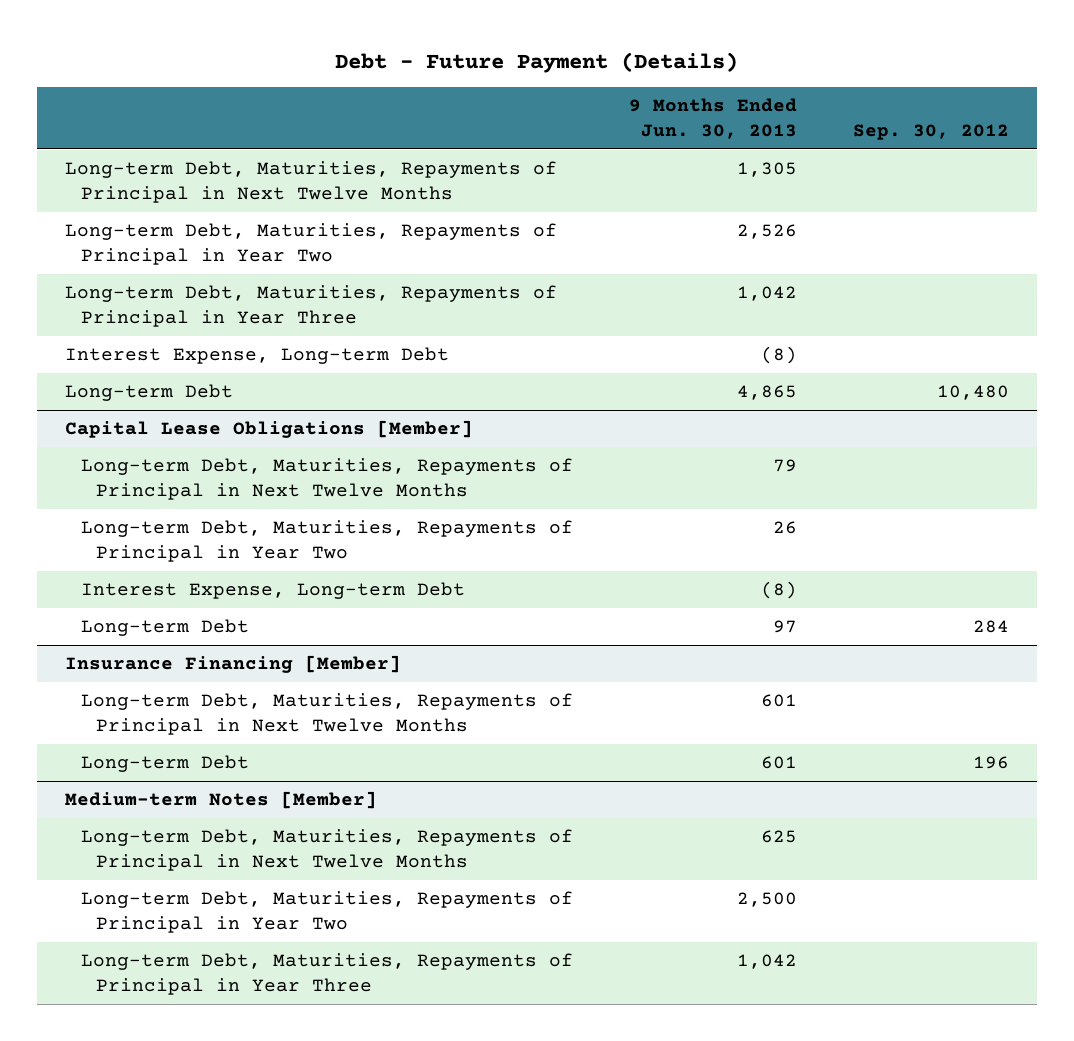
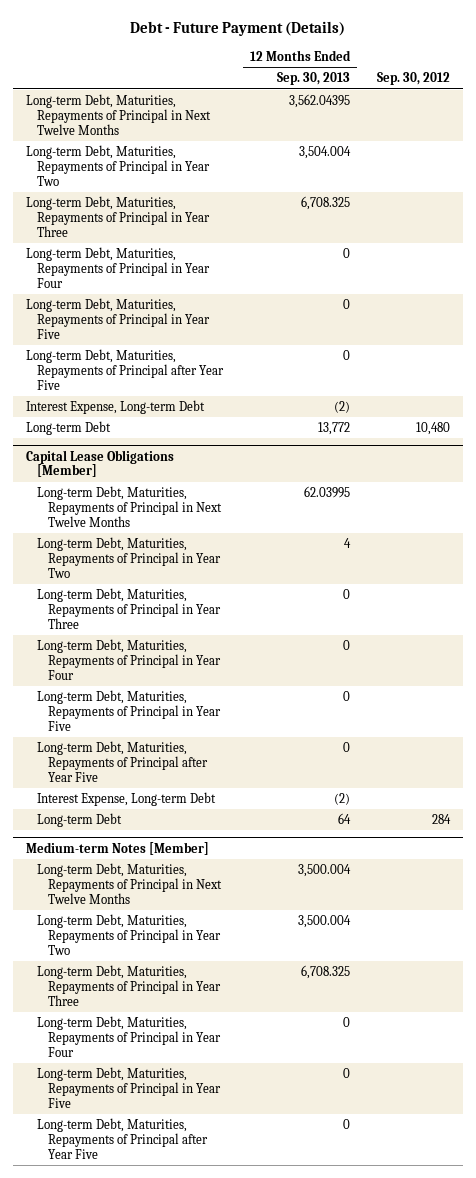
- | 9 Months Ended Jun. 30, 2013 | Sep. 30, 2012
+ | 12 Months Ended Sep. 30, 2013 | Sep. 30, 2012
+ Long-term Debt, Maturities, Repayments of Principal in Year Four | 0 |
+ Long-term Debt, Maturities, Repayments of Principal in Year Five | 0 |
+ Long-term Debt, Maturities, Repayments of Principal after Year Five | 0 |
@ Capital Lease Obligations [Member]
+ Long-term Debt, Maturities, Repayments of Principal in Year Three | 0 |
+ Long-term Debt, Maturities, Repayments of Principal in Year Four | 0 |
+ Long-term Debt, Maturities, Repayments of Principal in Year Five | 0 |
+ Long-term Debt, Maturities, Repayments of Principal after Year Five | 0 |
- Insurance Financing [Member]
- Long-term Debt, Maturities, Repayments of Principal in Next Twelve Months | 601 |
- Long-term Debt | 601 | 196
@ Medium-term Notes [Member]
+ Long-term Debt, Maturities, Repayments of Principal in Year Four | 0 |
+ Long-term Debt, Maturities, Repayments of Principal in Year Five | 0 |
+ Long-term Debt, Maturities, Repayments of Principal after Year Five | 0 |

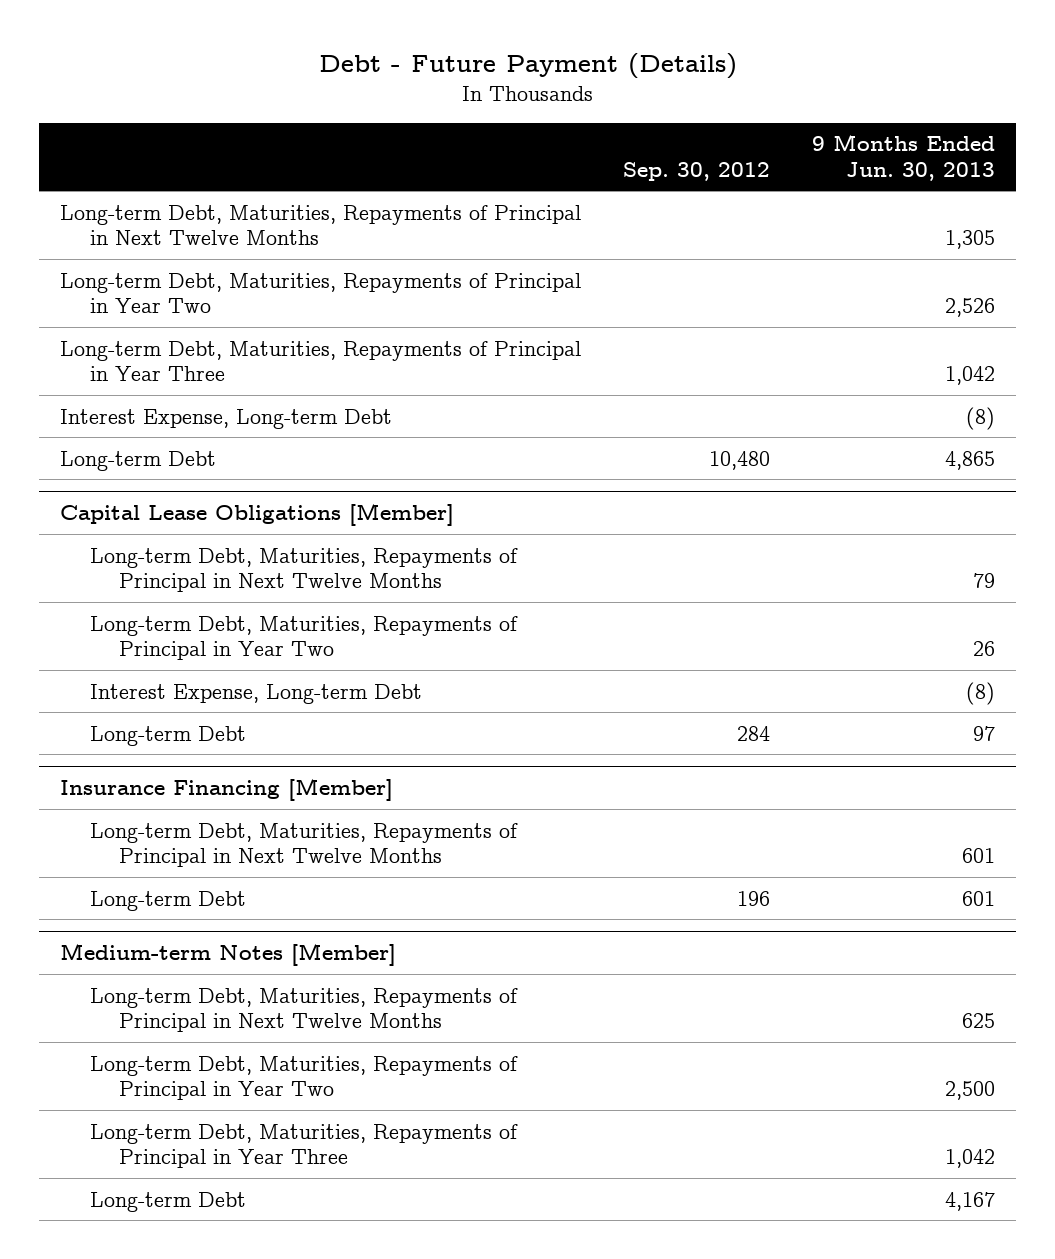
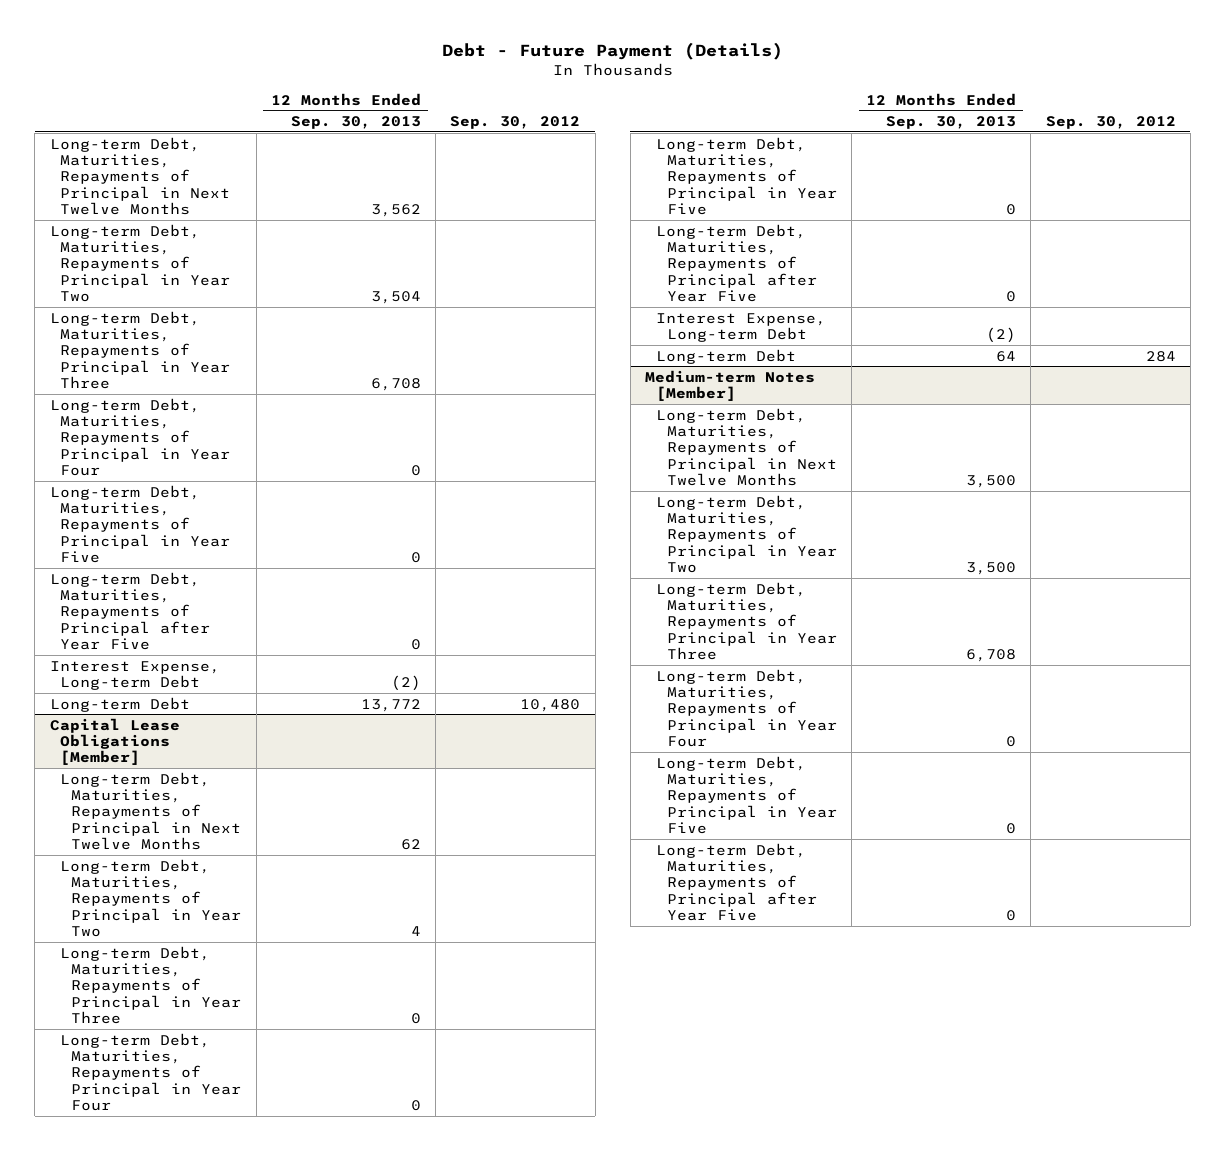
- | Sep. 30, 2012 | 9 Months Ended Jun. 30, 2013
+ | 12 Months Ended Sep. 30, 2013 | Sep. 30, 2012
+ Long-term Debt, Maturities, Repayments of Principal in Year Four | 0 |
+ Long-term Debt, Maturities, Repayments of Principal in Year Five | 0 |
+ Long-term Debt, Maturities, Repayments of Principal after Year Five | 0 |
@ Capital Lease Obligations [Member]
+ Long-term Debt, Maturities, Repayments of Principal in Year Three | 0 |
+ Long-term Debt, Maturities, Repayments of Principal in Year Four | 0 |
+ Long-term Debt, Maturities, Repayments of Principal in Year Five | 0 |
+ Long-term Debt, Maturities, Repayments of Principal after Year Five | 0 |
- Insurance Financing [Member]
- Long-term Debt, Maturities, Repayments of Principal in Next Twelve Months | | 601
- Long-term Debt | 196 | 601
@ Medium-term Notes [Member]
- Long-term Debt | | 4,167
+ Long-term Debt, Maturities, Repayments of Principal in Year Four | 0 |
+ Long-term Debt, Maturities, Repayments of Principal in Year Five | 0 |
+ Long-term Debt, Maturities, Repayments of Principal after Year Five | 0 |

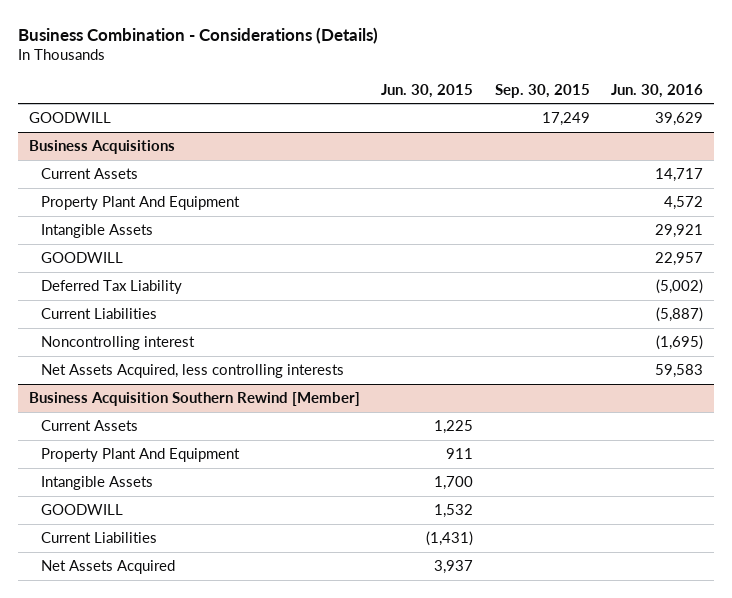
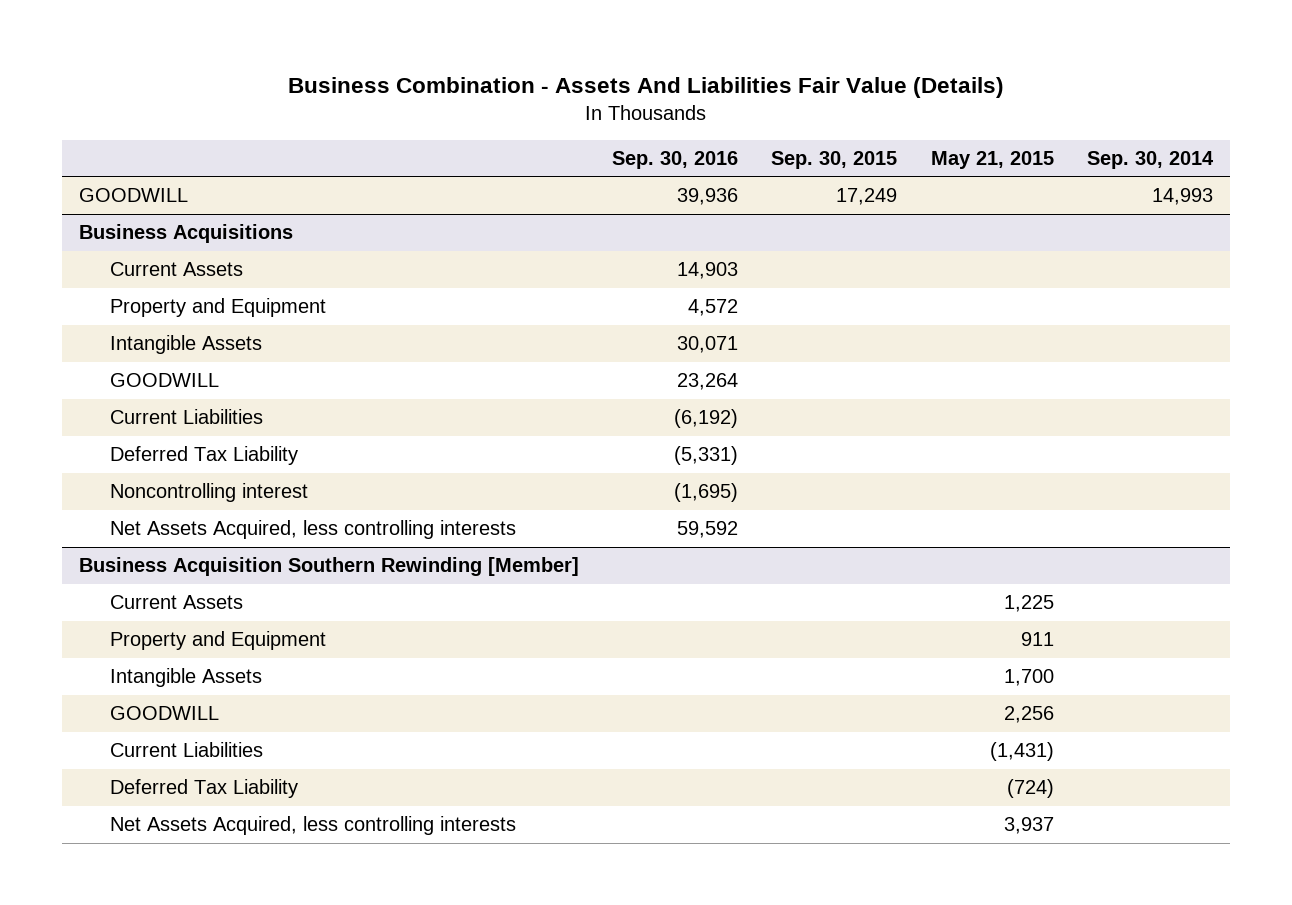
- Business Combination - Considerations (Details)
+ Business Combination - Assets And Liabilities Fair Value (Details)
- | Jun. 30, 2015 | Sep. 30, 2015 | Jun. 30, 2016
+ | Sep. 30, 2016 | Sep. 30, 2015 | May 21, 2015 | Sep. 30, 2014
@ Business Acquisitions
- Property Plant And Equipment | | | 4,572
+ Property and Equipment | 4,572 | | |
moved down: Deferred Tax Liability | (5,331) | | |
- Business Acquisition Southern Rewind [Member]
- Current Assets | 1,225 | |
- Property Plant And Equipment | 911 | |
- Intangible Assets | 1,700 | |
- GOODWILL | 1,532 | |
- Current Liabilities | (1,431) | |
- Net Assets Acquired | 3,937 | |
+ Business Acquisition Southern Rewinding [Member]
+ Current Assets | | | 1,225 |
+ Property and Equipment | | | 911 |
+ Intangible Assets | | | 1,700 |
+ GOODWILL | | | 2,256 |
+ Current Liabilities | | | (1,431) |
+ Deferred Tax Liability | | | (724) |
+ Net Assets Acquired, less controlling interests | | | 3,937 |

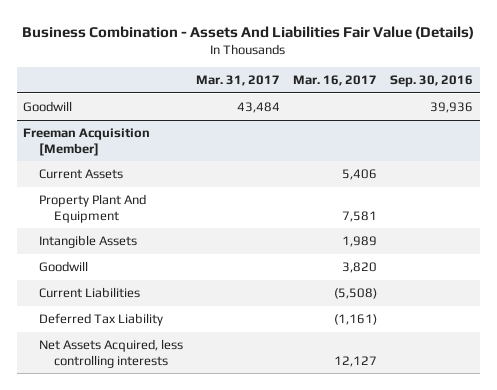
- | Sep. 30, 2016 | Sep. 30, 2015 | May 21, 2015 | Sep. 30, 2014
+ | Mar. 31, 2017 | Mar. 16, 2017 | Sep. 30, 2016
- GOODWILL | 39,936 | 17,249 | | 14,993
- Business Acquisitions
- Current Assets | 14,903 | | |
- Property and Equipment | 4,572 | | |
- Intangible Assets | 30,071 | | |
- GOODWILL | 23,264 | | |
- Current Liabilities | (6,192) | | |
- Deferred Tax Liability | (5,331) | | |
- Noncontrolling interest | (1,695) | | |
- Net Assets Acquired, less controlling interests | 59,592 | | |
- Business Acquisition Southern Rewinding [Member]
- Current Assets | | | 1,225 |
- Property and Equipment | | | 911 |
- Intangible Assets | | | 1,700 |
- GOODWILL | | | 2,256 |
- Current Liabilities | | | (1,431) |
- Deferred Tax Liability | | | (724) |
- Net Assets Acquired, less controlling interests | | | 3,937 |
+ Goodwill | 43,484 | | 39,936
+ Freeman Acquisition [Member]
+ Current Assets | | 5,406 |
+ Property Plant And Equipment | | 7,581 |
+ Intangible Assets | | 1,989 |
+ Goodwill | | 3,820 |
+ Current Liabilities | | (5,508) |
+ Deferred Tax Liability | | (1,161) |
+ Net Assets Acquired, less controlling interests | | 12,127 |

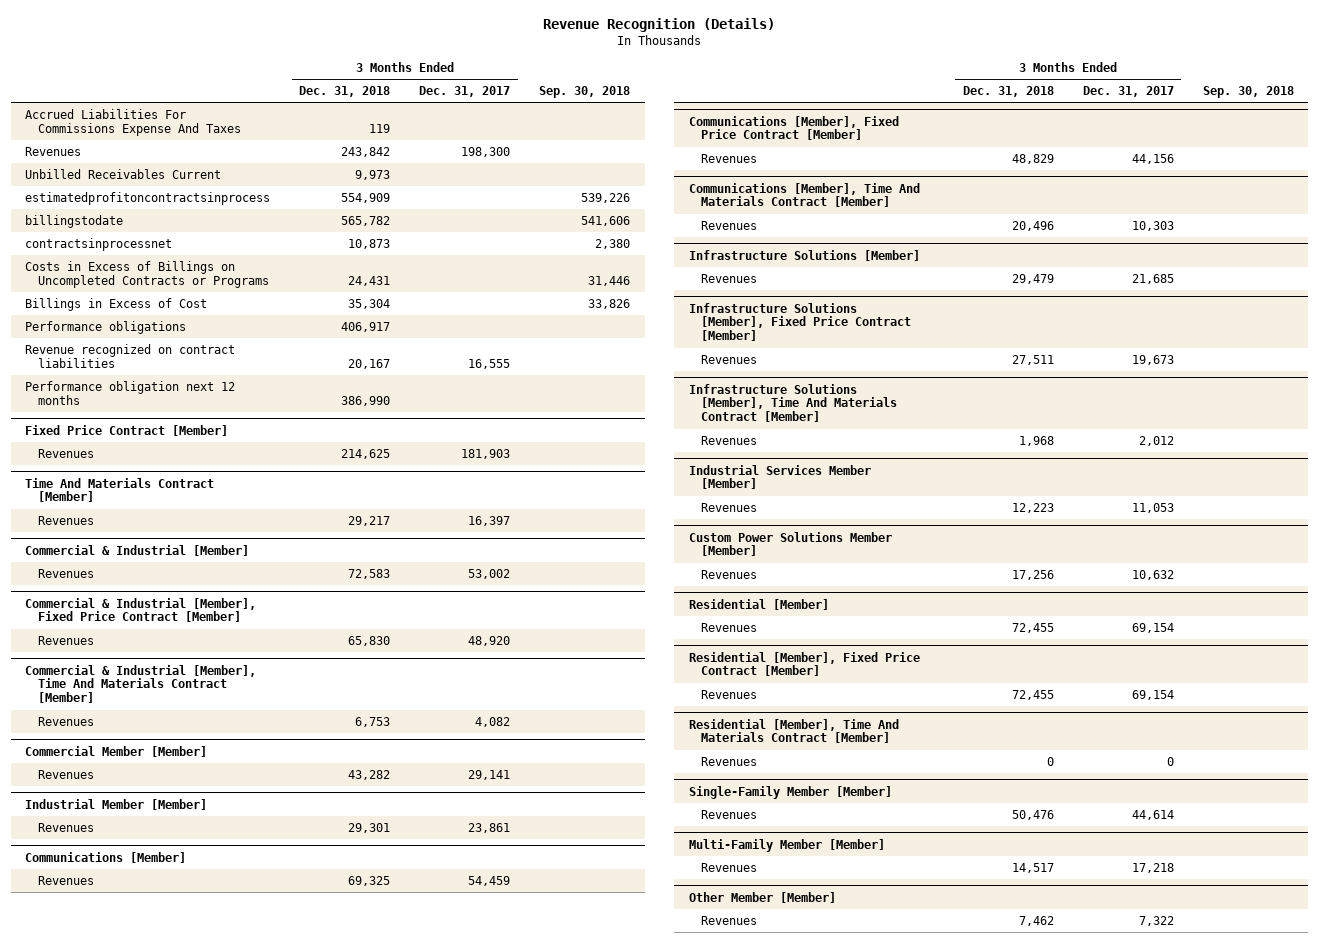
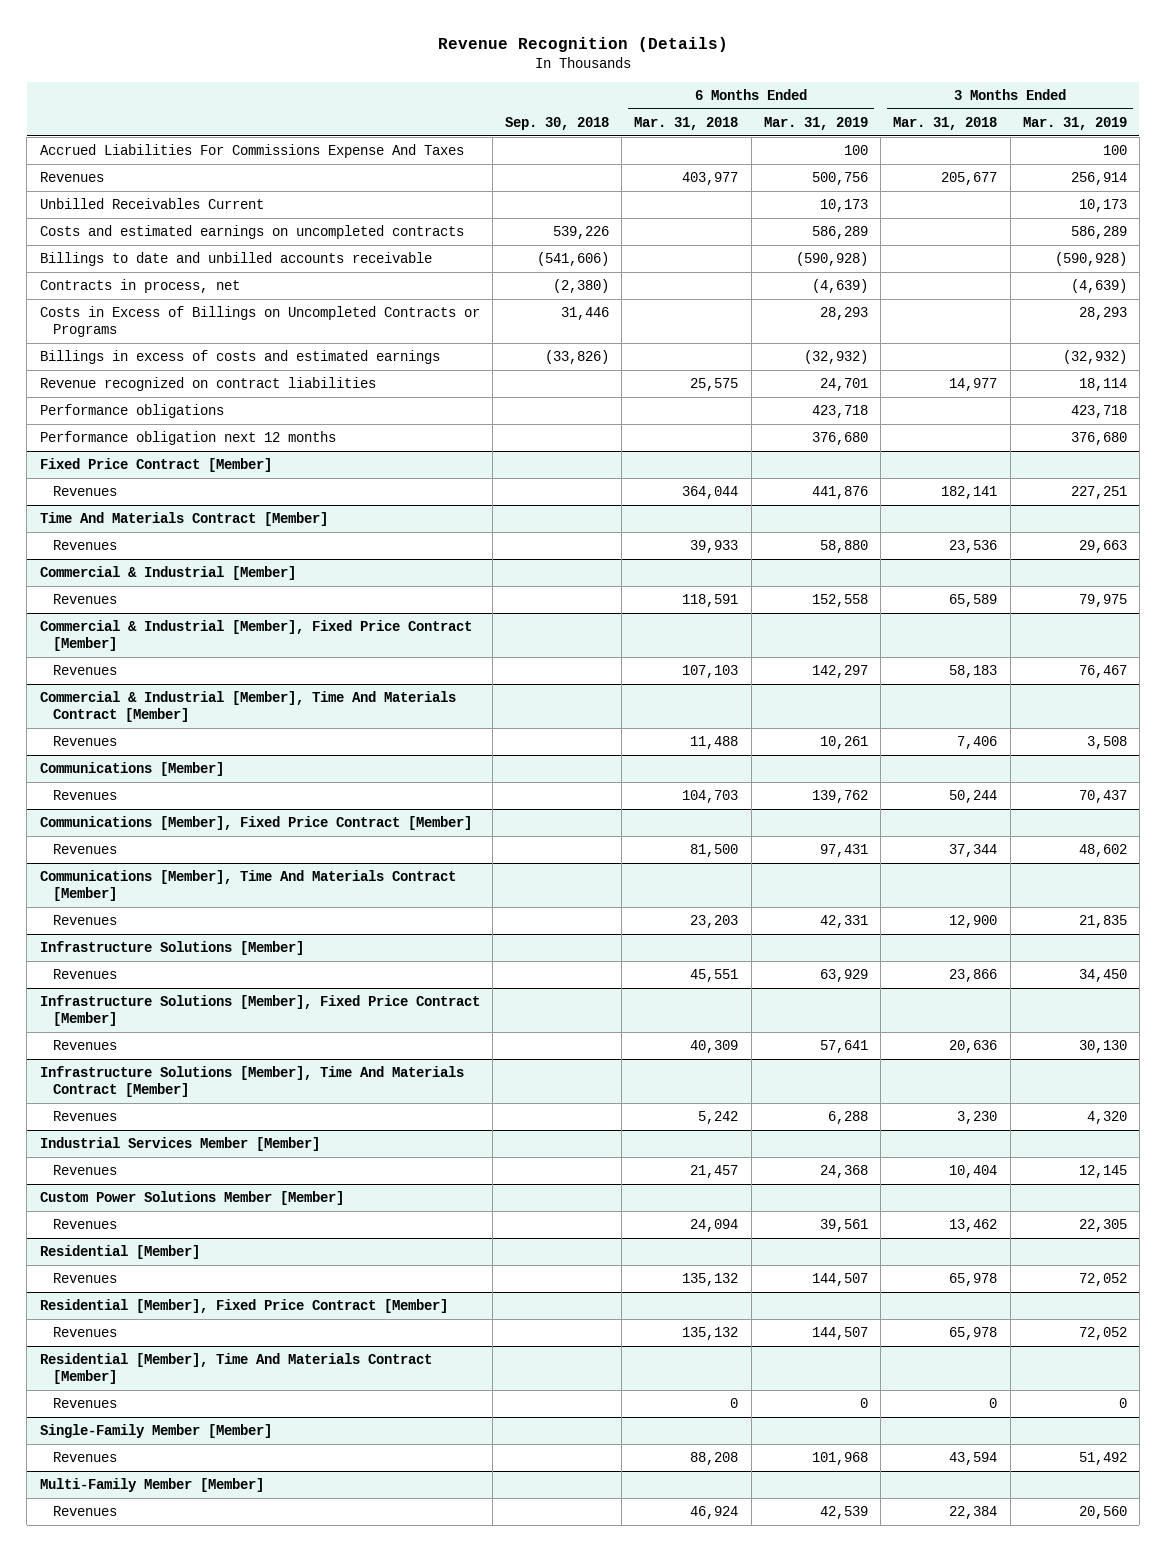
- | 3 Months Ended Dec. 31, 2018 | 3 Months Ended Dec. 31, 2017 | Sep. 30, 2018
+ | Sep. 30, 2018 | 6 Months Ended Mar. 31, 2018 | 6 Months Ended Mar. 31, 2019 | 3 Months Ended Mar. 31, 2018 | 3 Months Ended Mar. 31, 2019
- estimatedprofitoncontractsinprocess | 554,909 | | 539,226
- billingstodate | 565,782 | | 541,606
- contractsinprocessnet | 10,873 | | 2,380
+ Costs and estimated earnings on uncompleted contracts | 539,226 | | 586,289 | | 586,289
+ Billings to date and unbilled accounts receivable | (541,606) | | (590,928) | | (590,928)
+ Contracts in process, net | (2,380) | | (4,639) | | (4,639)
- Billings in Excess of Cost | 35,304 | | 33,826
+ Billings in excess of costs and estimated earnings | (33,826) | | (32,932) | | (32,932)
moved down: Performance obligations | | | 423,718 | | 423,718
- Commercial Member [Member]
- Revenues | 43,282 | 29,141 |
- Industrial Member [Member]
- Revenues | 29,301 | 23,861 |
- Other Member [Member]
- Revenues | 7,462 | 7,322 |

